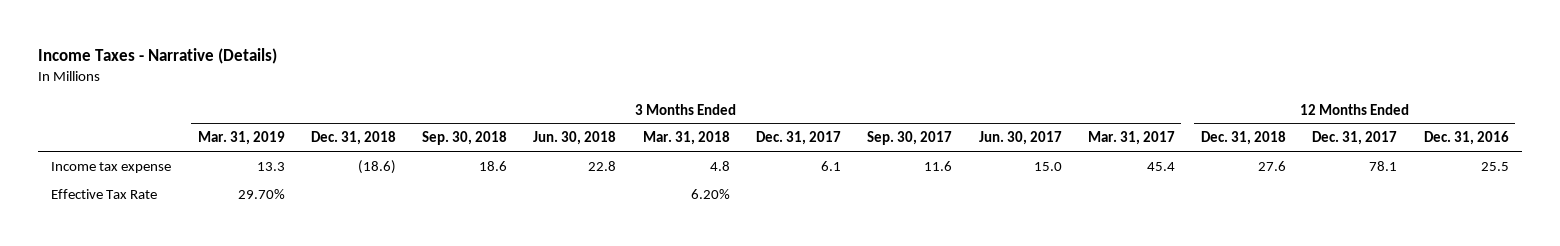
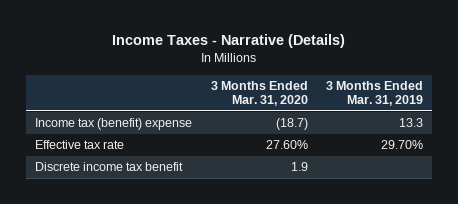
- | 3 Months Ended Mar. 31, 2019 | 3 Months Ended Dec. 31, 2018 | 3 Months Ended Sep. 30, 2018 | 3 Months Ended Jun. 30, 2018 | 3 Months Ended Mar. 31, 2018 | 3 Months Ended Dec. 31, 2017 | 3 Months Ended Sep. 30, 2017 | 3 Months Ended Jun. 30, 2017 | 3 Months Ended Mar. 31, 2017 | 12 Months Ended Dec. 31, 2018 | 12 Months Ended Dec. 31, 2017 | 12 Months Ended Dec. 31, 2016
+ | 3 Months Ended Mar. 31, 2020 | 3 Months Ended Mar. 31, 2019
- Income tax expense | 13.3 | (18.6) | 18.6 | 22.8 | 4.8 | 6.1 | 11.6 | 15.0 | 45.4 | 27.6 | 78.1 | 25.5
- Effective Tax Rate | 29.70% | | | | 6.20% | | | | | | |
+ Income tax (benefit) expense | (18.7) | 13.3
+ Effective tax rate | 27.60% | 29.70%
+ Discrete income tax benefit | 1.9 |

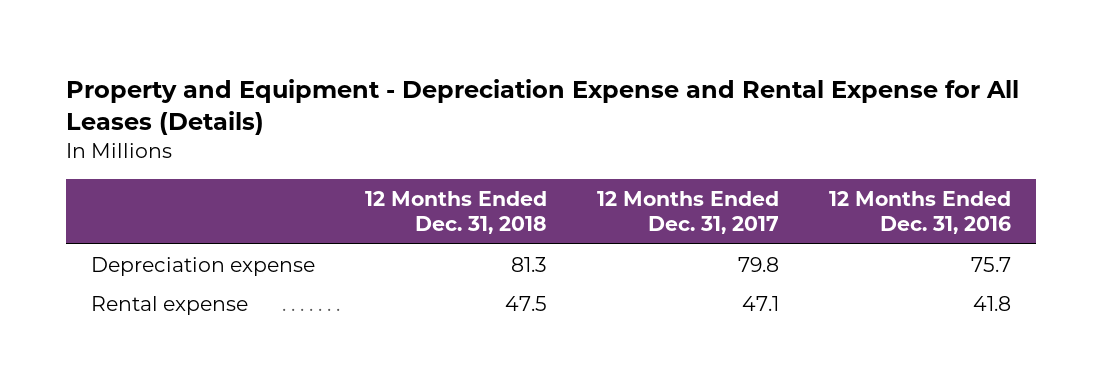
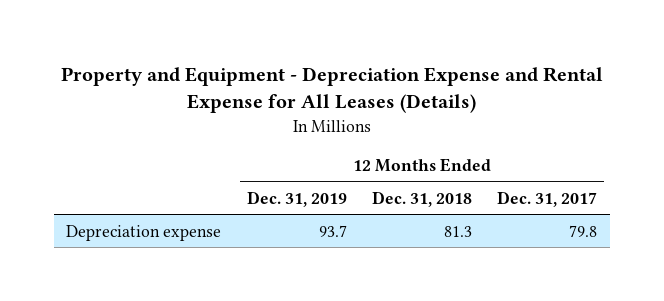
- | 12 Months Ended Dec. 31, 2018 | 12 Months Ended Dec. 31, 2017 | 12 Months Ended Dec. 31, 2016
+ | 12 Months Ended Dec. 31, 2019 | 12 Months Ended Dec. 31, 2018 | 12 Months Ended Dec. 31, 2017
- Rental expense | 47.5 | 47.1 | 41.8

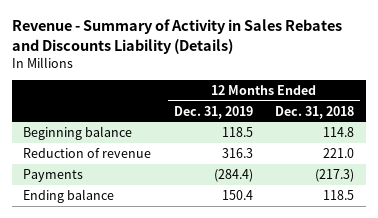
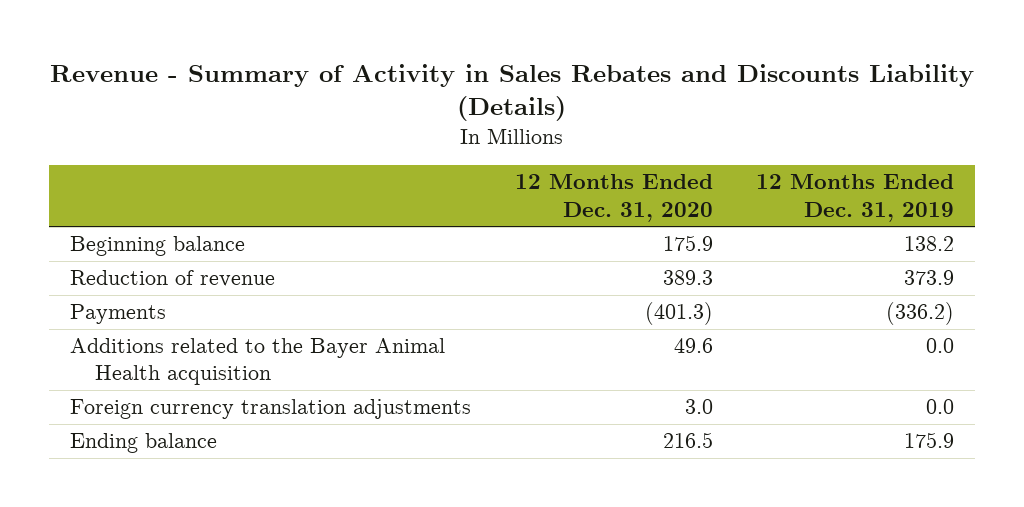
- | 12 Months Ended Dec. 31, 2019 | 12 Months Ended Dec. 31, 2018
+ | 12 Months Ended Dec. 31, 2020 | 12 Months Ended Dec. 31, 2019
- Beginning balance | 118.5 | 114.8
- Reduction of revenue | 316.3 | 221.0
- Payments | (284.4) | (217.3)
- Ending balance | 150.4 | 118.5
+ Beginning balance | 175.9 | 138.2
+ Reduction of revenue | 389.3 | 373.9
+ Payments | (401.3) | (336.2)
+ Additions related to the Bayer Animal Health acquisition | 49.6 | 0.0
+ Foreign currency translation adjustments | 3.0 | 0.0
+ Ending balance | 216.5 | 175.9

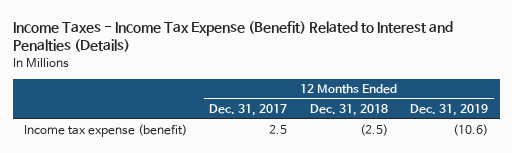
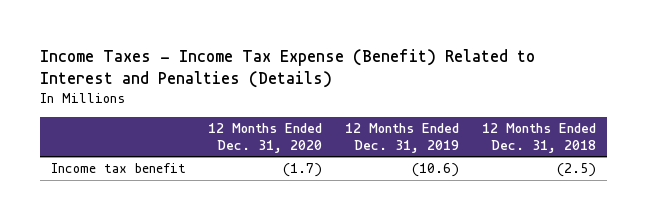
- | 12 Months Ended Dec. 31, 2017 | 12 Months Ended Dec. 31, 2018 | 12 Months Ended Dec. 31, 2019
+ | 12 Months Ended Dec. 31, 2020 | 12 Months Ended Dec. 31, 2019 | 12 Months Ended Dec. 31, 2018
- Income tax expense (benefit) | 2.5 | (2.5) | (10.6)
+ Income tax benefit | (1.7) | (10.6) | (2.5)

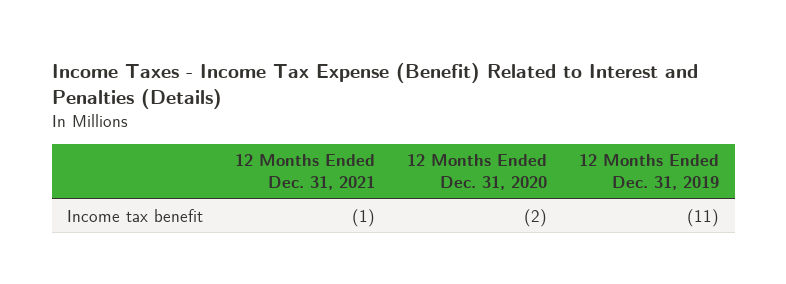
- | 12 Months Ended Dec. 31, 2020 | 12 Months Ended Dec. 31, 2019 | 12 Months Ended Dec. 31, 2018
+ | 12 Months Ended Dec. 31, 2021 | 12 Months Ended Dec. 31, 2020 | 12 Months Ended Dec. 31, 2019
- Income tax benefit | (1.7) | (10.6) | (2.5)
+ Income tax benefit | (1) | (2) | (11)

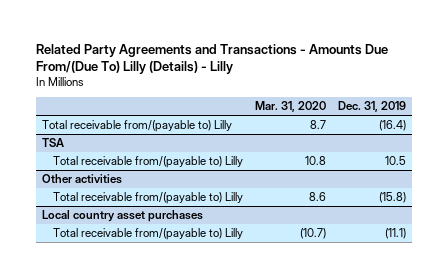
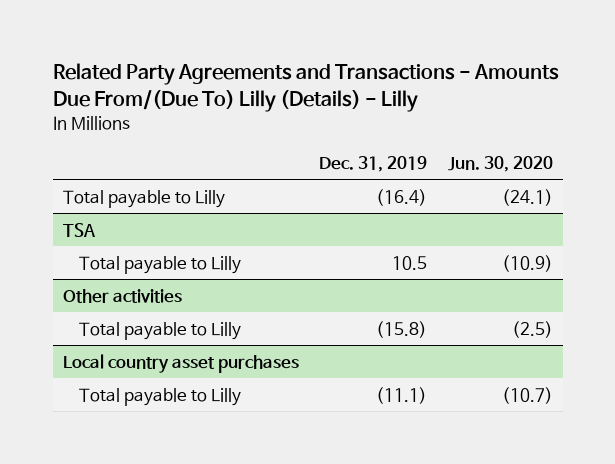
- | Mar. 31, 2020 | Dec. 31, 2019
+ | Dec. 31, 2019 | Jun. 30, 2020
- Total receivable from/(payable to) Lilly | 8.7 | (16.4)
+ Total payable to Lilly | (16.4) | (24.1)
@ TSA
- Total receivable from/(payable to) Lilly | 10.8 | 10.5
+ Total payable to Lilly | 10.5 | (10.9)
@ Other activities
- Total receivable from/(payable to) Lilly | 8.6 | (15.8)
+ Total payable to Lilly | (15.8) | (2.5)
@ Local country asset purchases
- Total receivable from/(payable to) Lilly | (10.7) | (11.1)
+ Total payable to Lilly | (11.1) | (10.7)

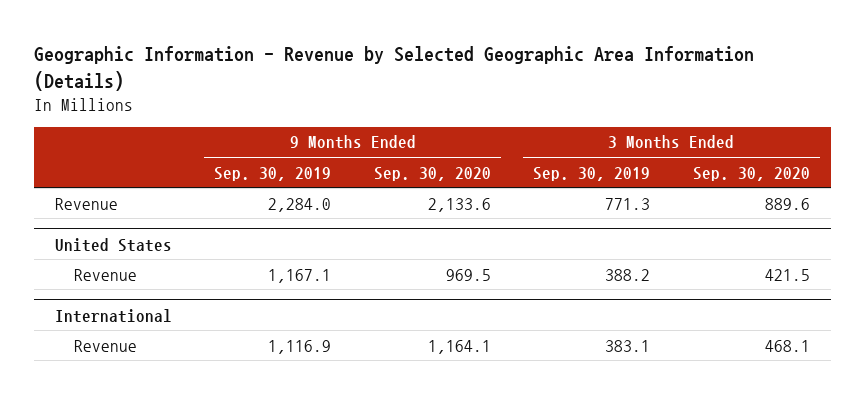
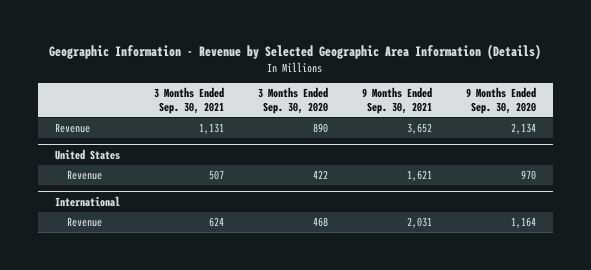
- | 9 Months Ended Sep. 30, 2019 | 9 Months Ended Sep. 30, 2020 | 3 Months Ended Sep. 30, 2019 | 3 Months Ended Sep. 30, 2020
+ | 3 Months Ended Sep. 30, 2021 | 3 Months Ended Sep. 30, 2020 | 9 Months Ended Sep. 30, 2021 | 9 Months Ended Sep. 30, 2020
- Revenue | 2,284.0 | 2,133.6 | 771.3 | 889.6
+ Revenue | 1,131 | 890 | 3,652 | 2,134
@ United States
- Revenue | 1,167.1 | 969.5 | 388.2 | 421.5
+ Revenue | 507 | 422 | 1,621 | 970
@ International
- Revenue | 1,116.9 | 1,164.1 | 383.1 | 468.1
+ Revenue | 624 | 468 | 2,031 | 1,164

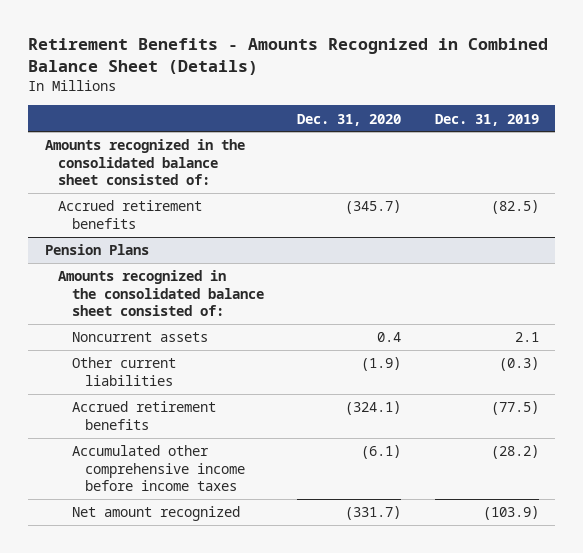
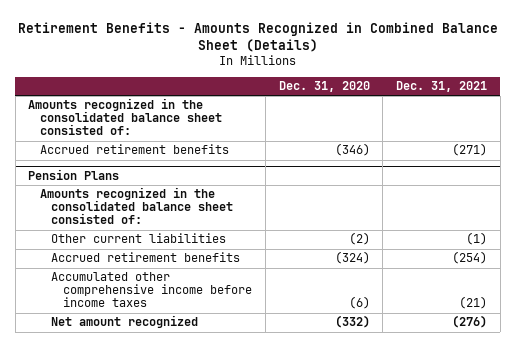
- | Dec. 31, 2020 | Dec. 31, 2019
+ | Dec. 31, 2020 | Dec. 31, 2021
- Accrued retirement benefits | (345.7) | (82.5)
+ Accrued retirement benefits | (346) | (271)
@ Pension Plans
- Noncurrent assets | 0.4 | 2.1
- Other current liabilities | (1.9) | (0.3)
- Accrued retirement benefits | (324.1) | (77.5)
- Accumulated other comprehensive income before income taxes | (6.1) | (28.2)
- Net amount recognized | (331.7) | (103.9)
+ Other current liabilities | (2) | (1)
+ Accrued retirement benefits | (324) | (254)
+ Accumulated other comprehensive income before income taxes | (6) | (21)
+ Net amount recognized | (332) | (276)

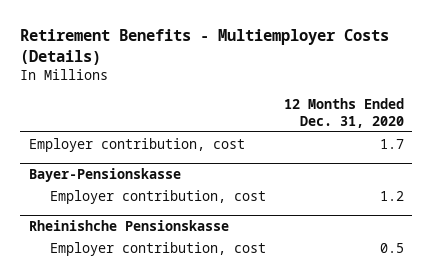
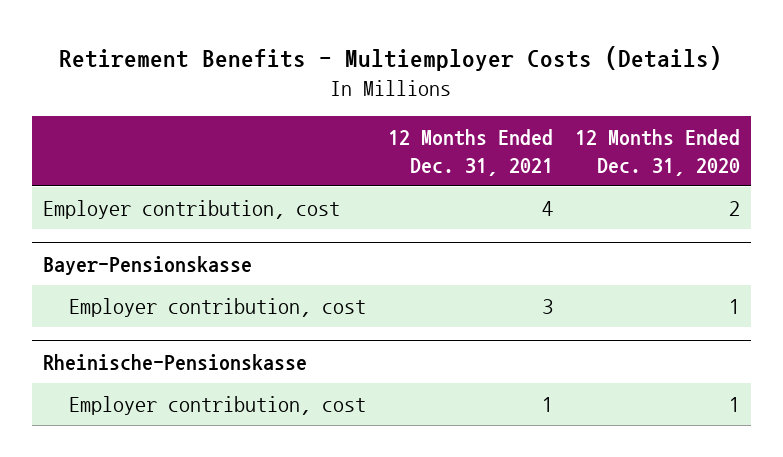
- | 12 Months Ended Dec. 31, 2020
+ | 12 Months Ended Dec. 31, 2021 | 12 Months Ended Dec. 31, 2020
- Employer contribution, cost | 1.7
+ Employer contribution, cost | 4 | 2
@ Bayer-Pensionskasse
- Employer contribution, cost | 1.2
- Rheinishche Pensionskasse
- Employer contribution, cost | 0.5
@ Bayer-Pensionskasse
+ Employer contribution, cost | 3 | 1
+ Rheinische-Pensionskasse
+ Employer contribution, cost | 1 | 1

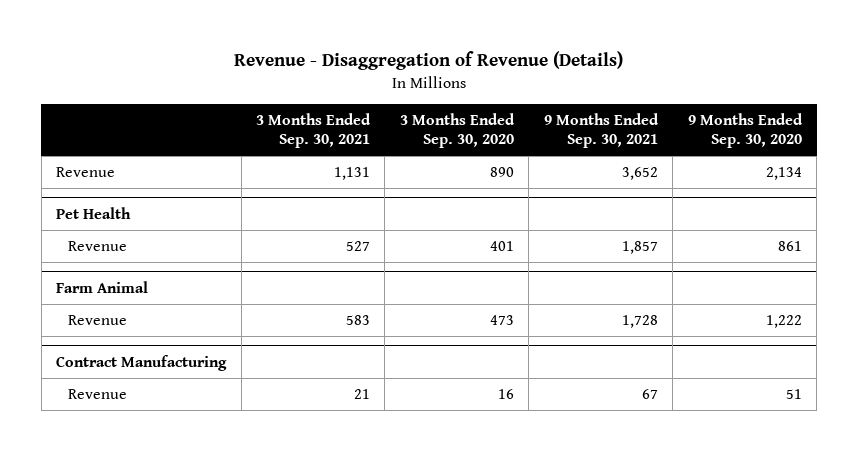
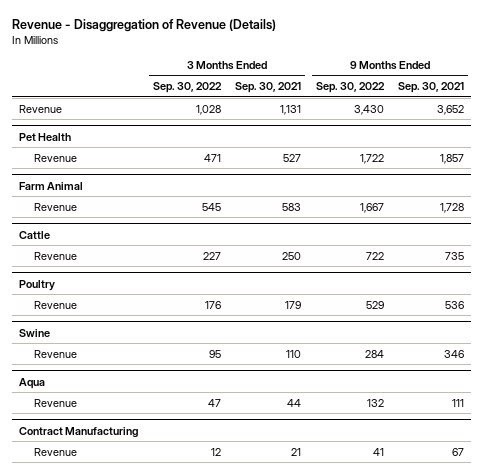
- | 3 Months Ended Sep. 30, 2021 | 3 Months Ended Sep. 30, 2020 | 9 Months Ended Sep. 30, 2021 | 9 Months Ended Sep. 30, 2020
+ | 3 Months Ended Sep. 30, 2022 | 3 Months Ended Sep. 30, 2021 | 9 Months Ended Sep. 30, 2022 | 9 Months Ended Sep. 30, 2021
+ Cattle
+ Revenue | 227 | 250 | 722 | 735
+ Poultry
+ Revenue | 176 | 179 | 529 | 536
+ Swine
+ Revenue | 95 | 110 | 284 | 346
+ Aqua
+ Revenue | 47 | 44 | 132 | 111

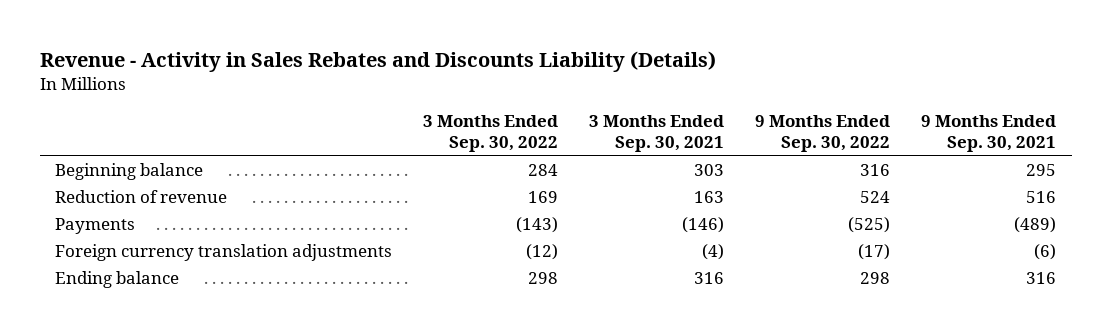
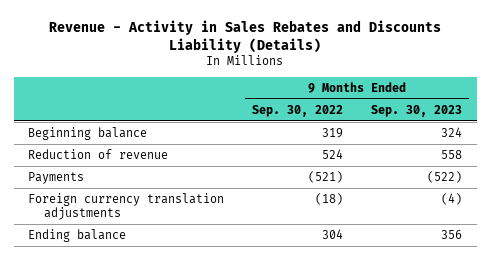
- | 3 Months Ended Sep. 30, 2022 | 3 Months Ended Sep. 30, 2021 | 9 Months Ended Sep. 30, 2022 | 9 Months Ended Sep. 30, 2021
+ | 9 Months Ended Sep. 30, 2022 | 9 Months Ended Sep. 30, 2023
- Beginning balance | 284 | 303 | 316 | 295
+ Beginning balance | 319 | 324
- Payments | (143) | (146) | (525) | (489)
- Foreign currency translation adjustments | (12) | (4) | (17) | (6)
- Ending balance | 298 | 316 | 298 | 316
+ Payments | (521) | (522)
+ Foreign currency translation adjustments | (18) | (4)
+ Ending balance | 304 | 356

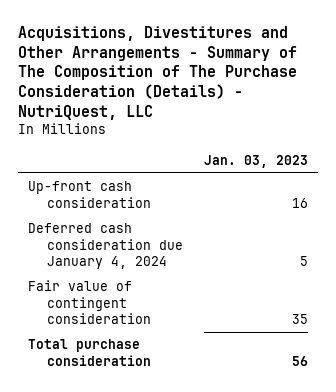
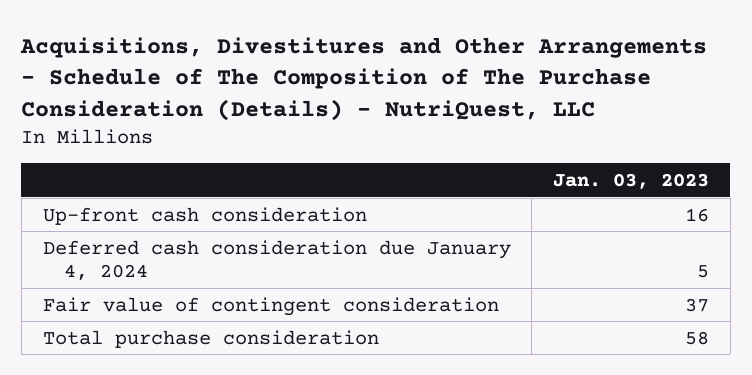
- Acquisitions, Divestitures and Other Arrangements - Summary of The Composition of The Purchase Consideration (Details) - NutriQuest, LLC
+ Acquisitions, Divestitures and Other Arrangements - Schedule of The Composition of The Purchase Consideration (Details) - NutriQuest, LLC
- Fair value of contingent consideration | 35
- Total purchase consideration | 56
+ Fair value of contingent consideration | 37
+ Total purchase consideration | 58

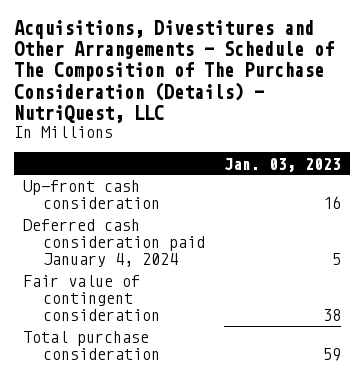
- Deferred cash consideration due January 4, 2024 | 5
- Fair value of contingent consideration | 37
- Total purchase consideration | 58
+ Deferred cash consideration paid January 4, 2024 | 5
+ Fair value of contingent consideration | 38
+ Total purchase consideration | 59

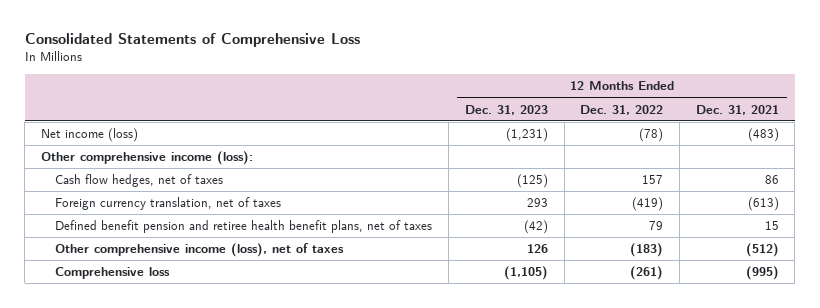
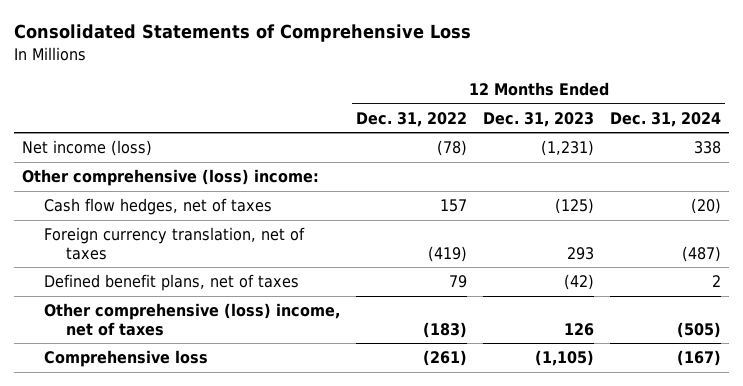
- | 12 Months Ended Dec. 31, 2023 | 12 Months Ended Dec. 31, 2022 | 12 Months Ended Dec. 31, 2021
+ | 12 Months Ended Dec. 31, 2022 | 12 Months Ended Dec. 31, 2023 | 12 Months Ended Dec. 31, 2024
- Other comprehensive income (loss):
+ Other comprehensive (loss) income:
- Defined benefit pension and retiree health benefit plans, net of taxes | (42) | 79 | 15
- Other comprehensive income (loss), net of taxes | 126 | (183) | (512)
+ Defined benefit plans, net of taxes | 79 | (42) | 2
+ Other comprehensive (loss) income, net of taxes | (183) | 126 | (505)

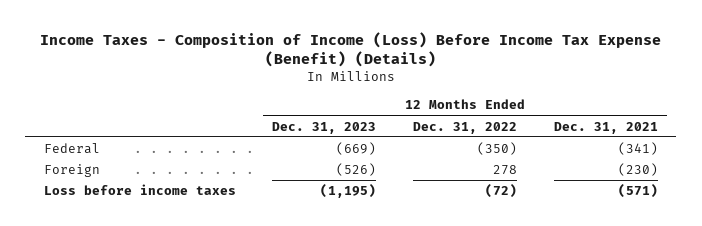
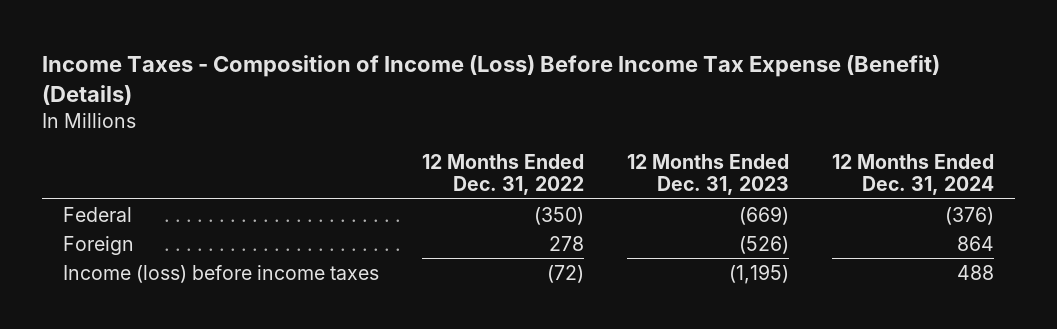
- | 12 Months Ended Dec. 31, 2023 | 12 Months Ended Dec. 31, 2022 | 12 Months Ended Dec. 31, 2021
+ | 12 Months Ended Dec. 31, 2022 | 12 Months Ended Dec. 31, 2023 | 12 Months Ended Dec. 31, 2024
- Loss before income taxes | (1,195) | (72) | (571)
+ Income (loss) before income taxes | (72) | (1,195) | 488

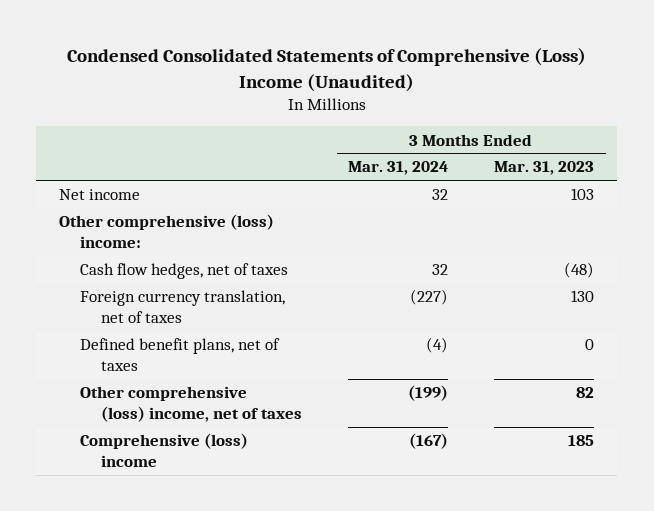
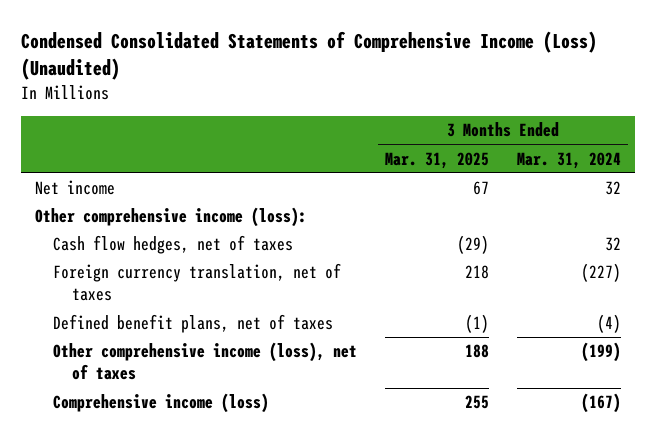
- Condensed Consolidated Statements of Comprehensive (Loss) Income (Unaudited)
+ Condensed Consolidated Statements of Comprehensive Income (Loss) (Unaudited)
- | 3 Months Ended Mar. 31, 2024 | 3 Months Ended Mar. 31, 2023
+ | 3 Months Ended Mar. 31, 2025 | 3 Months Ended Mar. 31, 2024
- Other comprehensive (loss) income:
+ Other comprehensive income (loss):
- Other comprehensive (loss) income, net of taxes | (199) | 82
- Comprehensive (loss) income | (167) | 185
+ Other comprehensive income (loss), net of taxes | 188 | (199)
+ Comprehensive income (loss) | 255 | (167)

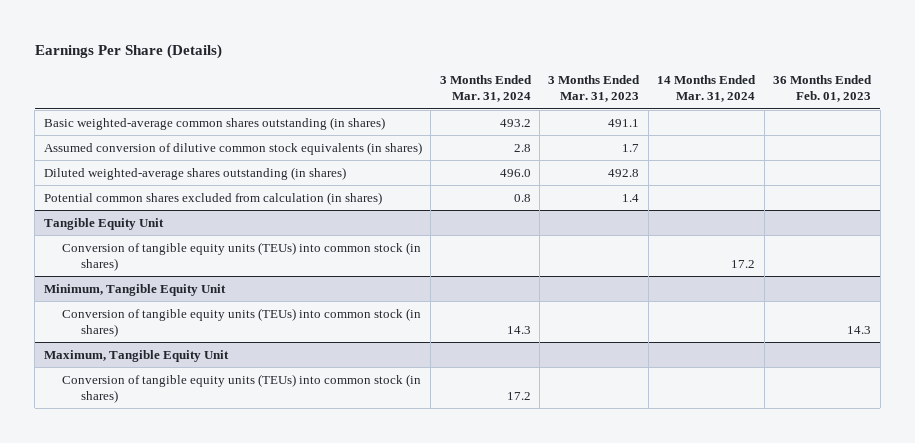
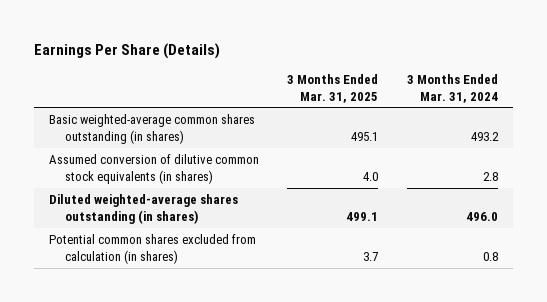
- | 3 Months Ended Mar. 31, 2024 | 3 Months Ended Mar. 31, 2023 | 14 Months Ended Mar. 31, 2024 | 36 Months Ended Feb. 01, 2023
+ | 3 Months Ended Mar. 31, 2025 | 3 Months Ended Mar. 31, 2024
- Tangible Equity Unit
- Conversion of tangible equity units (TEUs) into common stock (in shares) | | | 17.2 |
- Minimum, Tangible Equity Unit
- Conversion of tangible equity units (TEUs) into common stock (in shares) | 14.3 | | | 14.3
- Maximum, Tangible Equity Unit
- Conversion of tangible equity units (TEUs) into common stock (in shares) | 17.2 | | |

